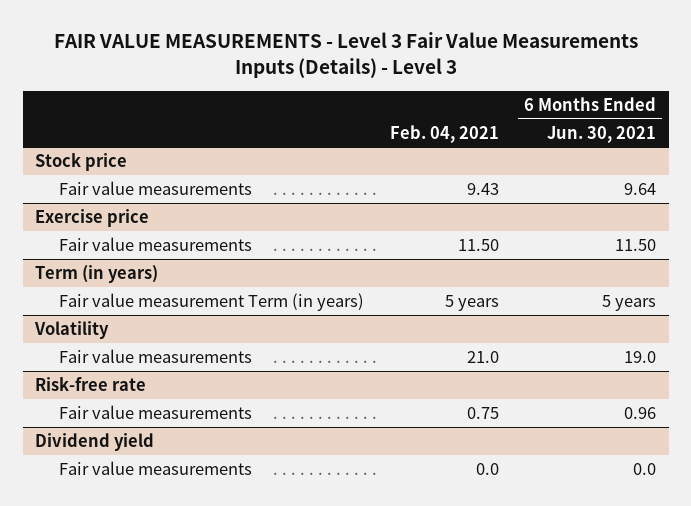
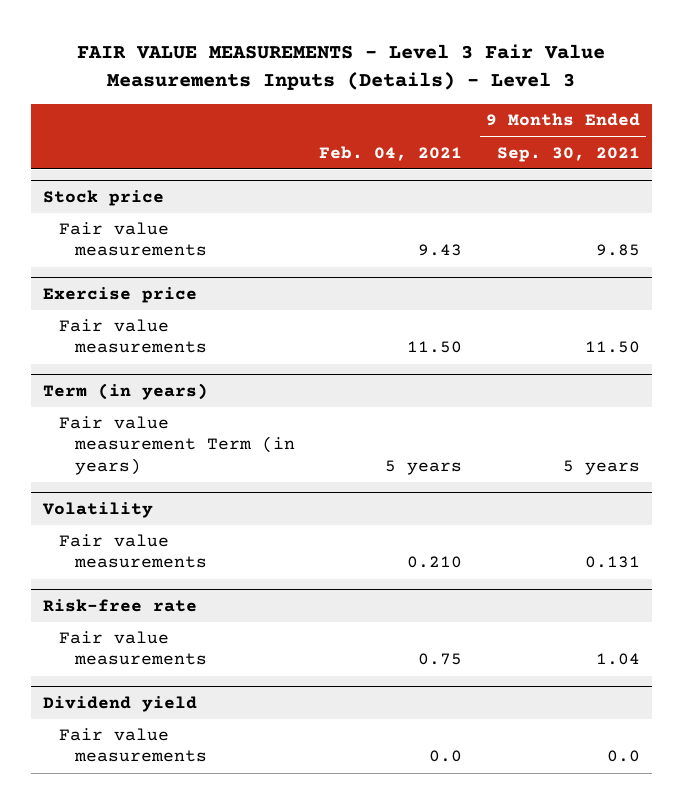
- | Feb. 04, 2021 | 6 Months Ended Jun. 30, 2021
+ | Feb. 04, 2021 | 9 Months Ended Sep. 30, 2021
@ Volatility
- Fair value measurements | 21.0 | 19.0
+ Fair value measurements | 0.210 | 0.131

